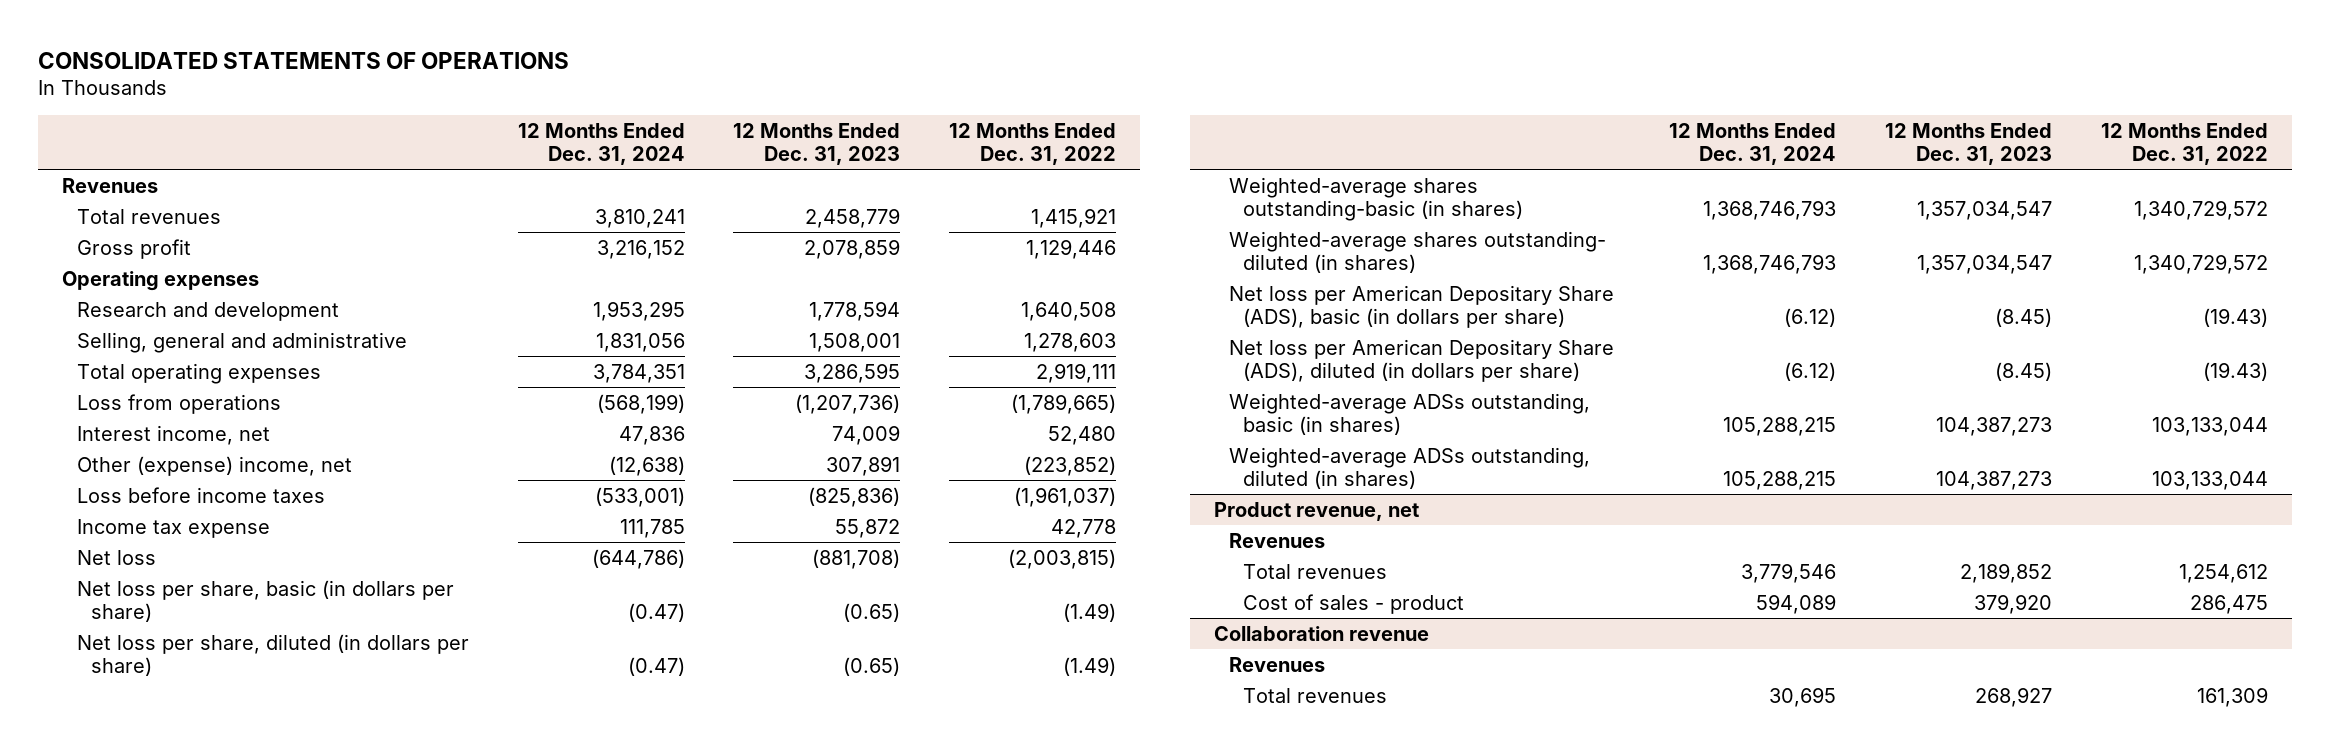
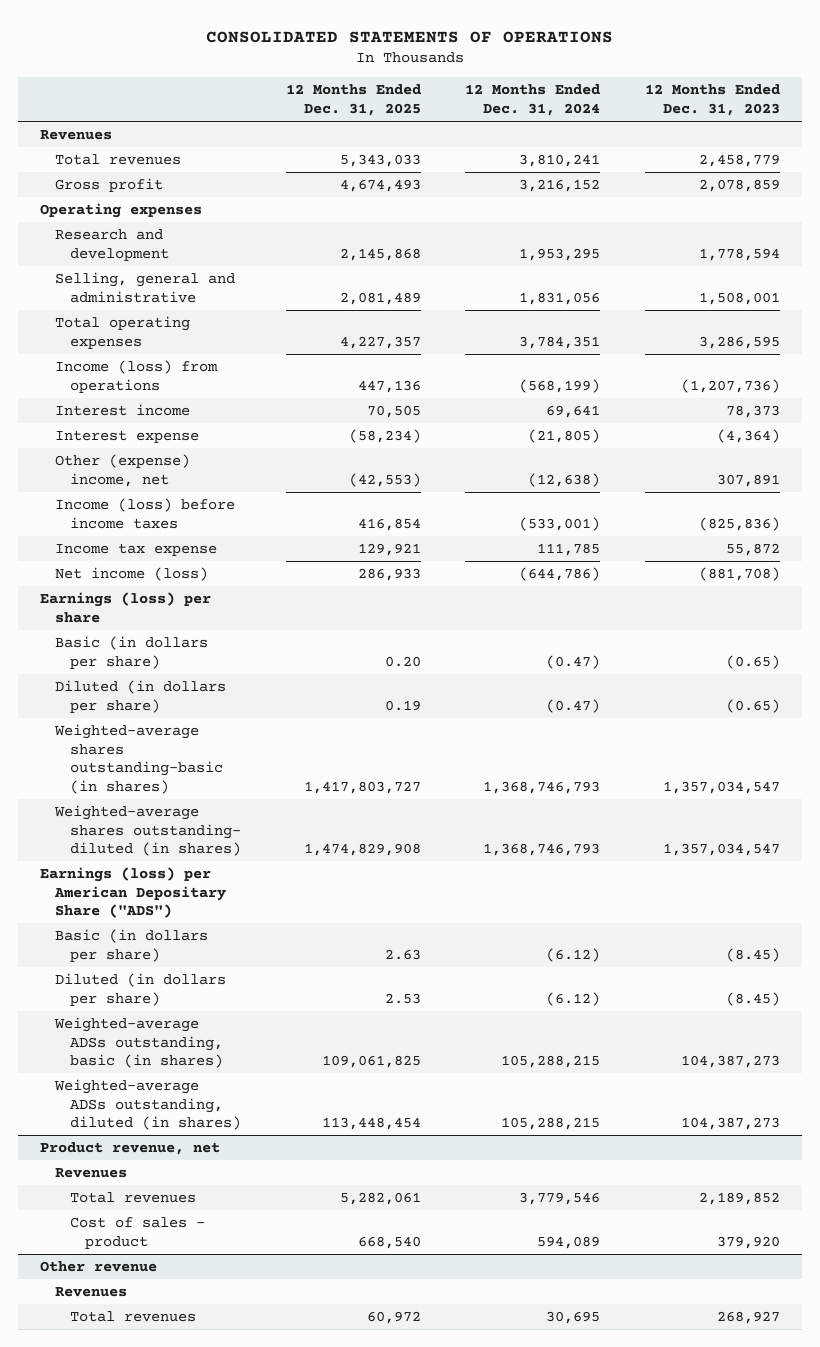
- | 12 Months Ended Dec. 31, 2024 | 12 Months Ended Dec. 31, 2023 | 12 Months Ended Dec. 31, 2022
+ | 12 Months Ended Dec. 31, 2025 | 12 Months Ended Dec. 31, 2024 | 12 Months Ended Dec. 31, 2023
- Loss from operations | (568,199) | (1,207,736) | (1,789,665)
- Interest income, net | 47,836 | 74,009 | 52,480
+ Income (loss) from operations | 447,136 | (568,199) | (1,207,736)
+ Interest income | 70,505 | 69,641 | 78,373
+ Interest expense | (58,234) | (21,805) | (4,364)
- Loss before income taxes | (533,001) | (825,836) | (1,961,037)
+ Income (loss) before income taxes | 416,854 | (533,001) | (825,836)
- Net loss | (644,786) | (881,708) | (2,003,815)
- Net loss per share, basic (in dollars per share) | (0.47) | (0.65) | (1.49)
- Net loss per share, diluted (in dollars per share) | (0.47) | (0.65) | (1.49)
+ Net income (loss) | 286,933 | (644,786) | (881,708)
+ Earnings (loss) per share
+ Basic (in dollars per share) | 0.20 | (0.47) | (0.65)
+ Diluted (in dollars per share) | 0.19 | (0.47) | (0.65)
- Net loss per American Depositary Share (ADS), basic (in dollars per share) | (6.12) | (8.45) | (19.43)
- Net loss per American Depositary Share (ADS), diluted (in dollars per share) | (6.12) | (8.45) | (19.43)
+ Earnings (loss) per American Depositary Share ("ADS")
+ Basic (in dollars per share) | 2.63 | (6.12) | (8.45)
+ Diluted (in dollars per share) | 2.53 | (6.12) | (8.45)
- Collaboration revenue
+ Other revenue

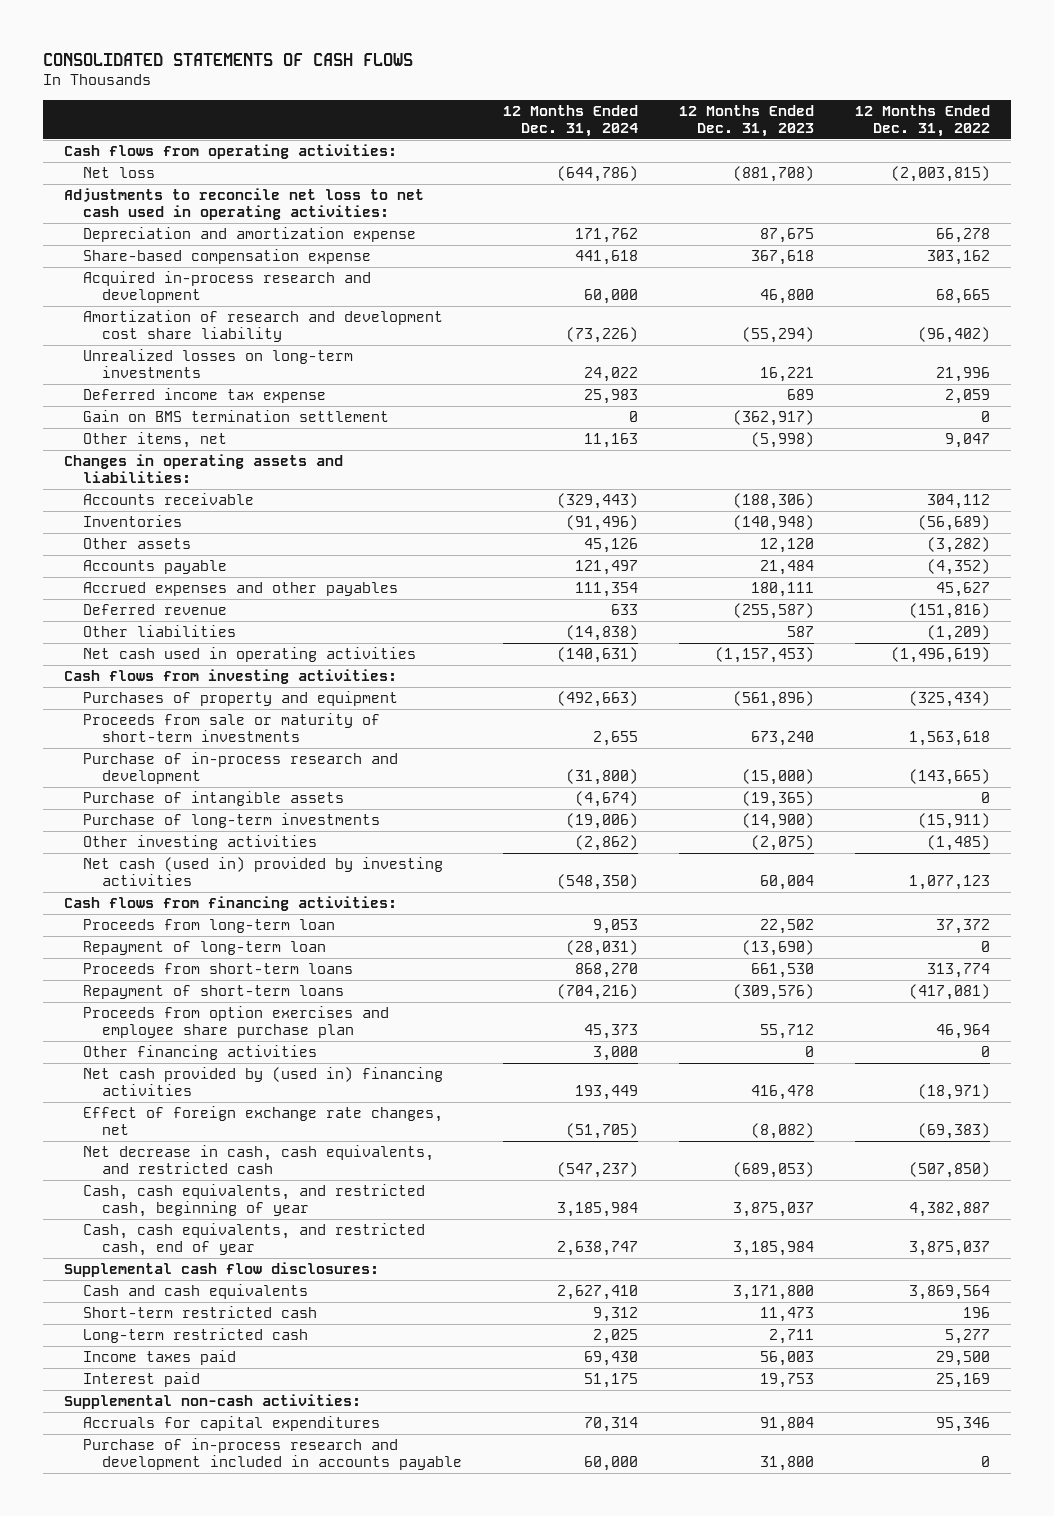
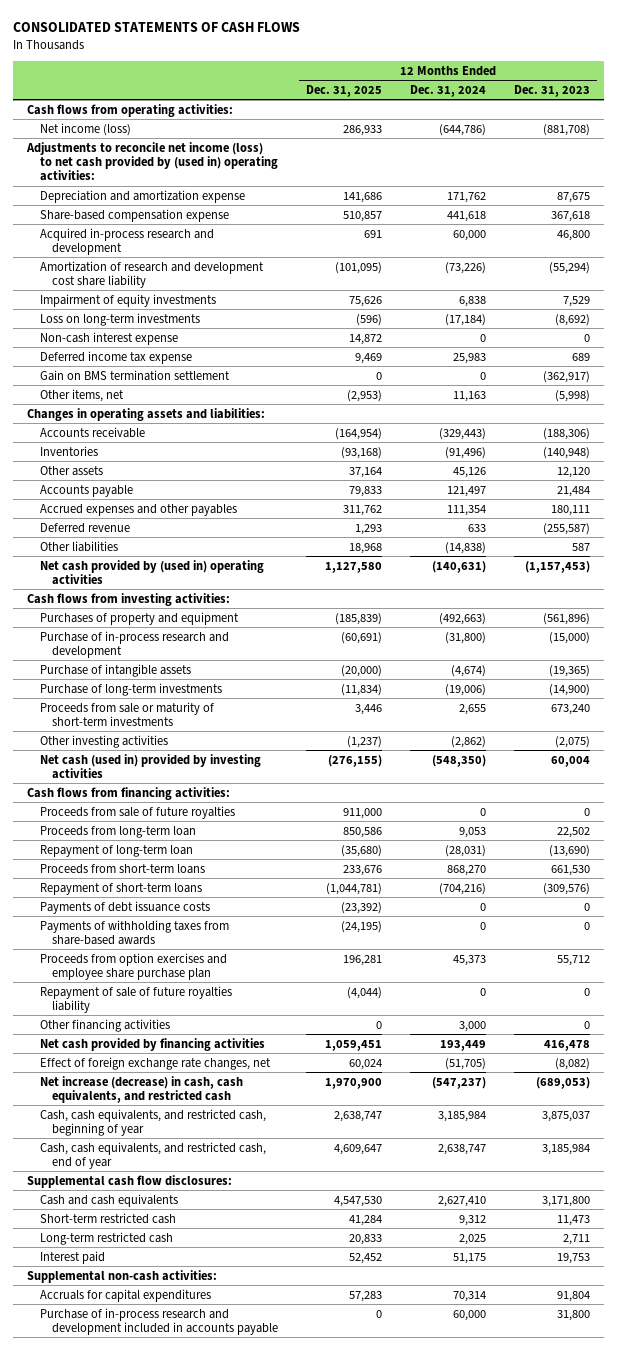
- | 12 Months Ended Dec. 31, 2024 | 12 Months Ended Dec. 31, 2023 | 12 Months Ended Dec. 31, 2022
+ | 12 Months Ended Dec. 31, 2025 | 12 Months Ended Dec. 31, 2024 | 12 Months Ended Dec. 31, 2023
- Net loss | (644,786) | (881,708) | (2,003,815)
- Adjustments to reconcile net loss to net cash used in operating activities:
+ Net income (loss) | 286,933 | (644,786) | (881,708)
+ Adjustments to reconcile net income (loss) to net cash provided by (used in) operating activities:
- Unrealized losses on long-term investments | 24,022 | 16,221 | 21,996
+ Impairment of equity investments | 75,626 | 6,838 | 7,529
+ Loss on long-term investments | (596) | (17,184) | (8,692)
+ Non-cash interest expense | 14,872 | 0 | 0
- Net cash used in operating activities | (140,631) | (1,157,453) | (1,496,619)
+ Net cash provided by (used in) operating activities | 1,127,580 | (140,631) | (1,157,453)
moved down: Proceeds from sale or maturity of short-term investments | 3,446 | 2,655 | 673,240
+ Proceeds from sale of future royalties | 911,000 | 0 | 0
+ Payments of debt issuance costs | (23,392) | 0 | 0
+ Payments of withholding taxes from share-based awards | (24,195) | 0 | 0
+ Repayment of sale of future royalties liability | (4,044) | 0 | 0
- Net cash provided by (used in) financing activities | 193,449 | 416,478 | (18,971)
+ Net cash provided by financing activities | 1,059,451 | 193,449 | 416,478
- Net decrease in cash, cash equivalents, and restricted cash | (547,237) | (689,053) | (507,850)
+ Net increase (decrease) in cash, cash equivalents, and restricted cash | 1,970,900 | (547,237) | (689,053)
- Income taxes paid | 69,430 | 56,003 | 29,500

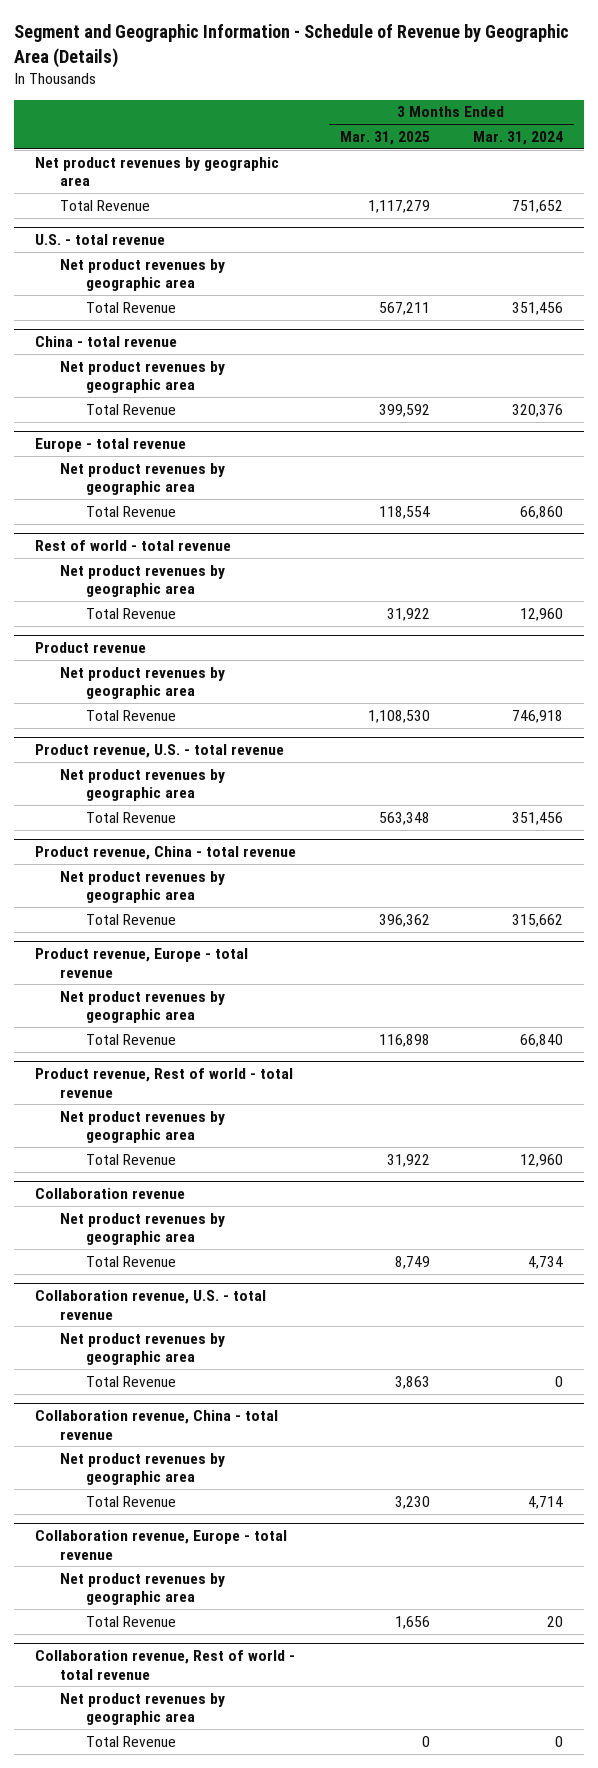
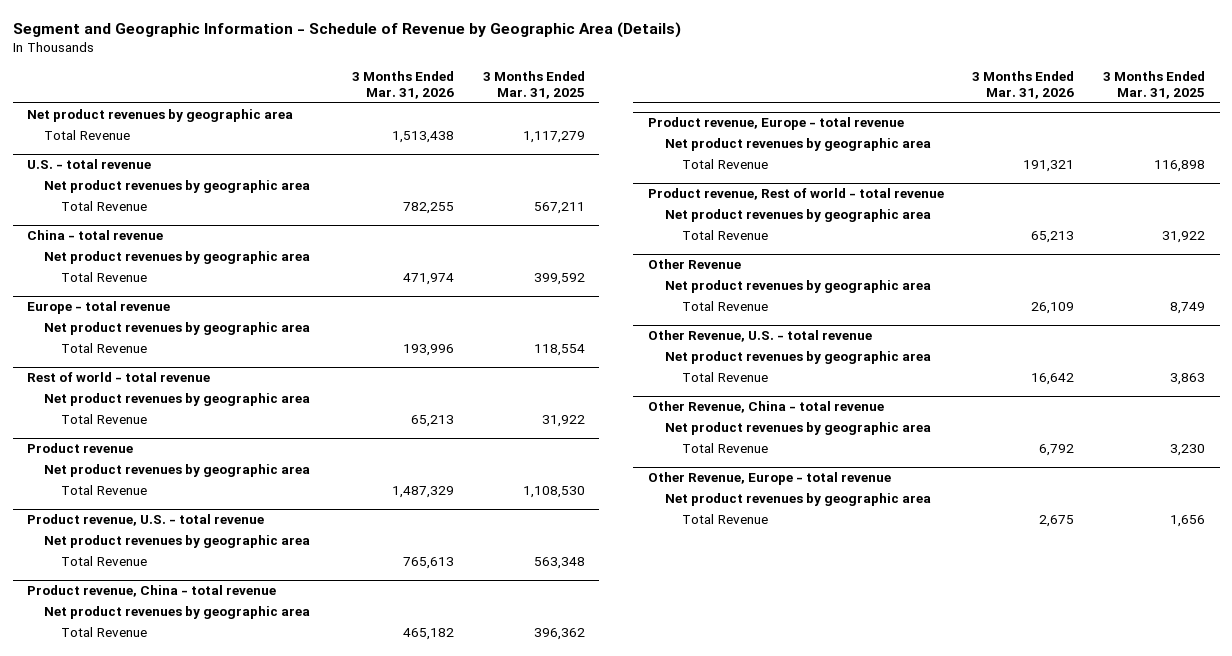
- | 3 Months Ended Mar. 31, 2025 | 3 Months Ended Mar. 31, 2024
+ | 3 Months Ended Mar. 31, 2026 | 3 Months Ended Mar. 31, 2025
- Collaboration revenue
+ Other Revenue
- Collaboration revenue, U.S. - total revenue
+ Other Revenue, U.S. - total revenue
- Collaboration revenue, China - total revenue
+ Other Revenue, China - total revenue
- Collaboration revenue, Europe - total revenue
+ Other Revenue, Europe - total revenue
- Collaboration revenue, Rest of world - total revenue
- Net product revenues by geographic area
- Total Revenue | 0 | 0

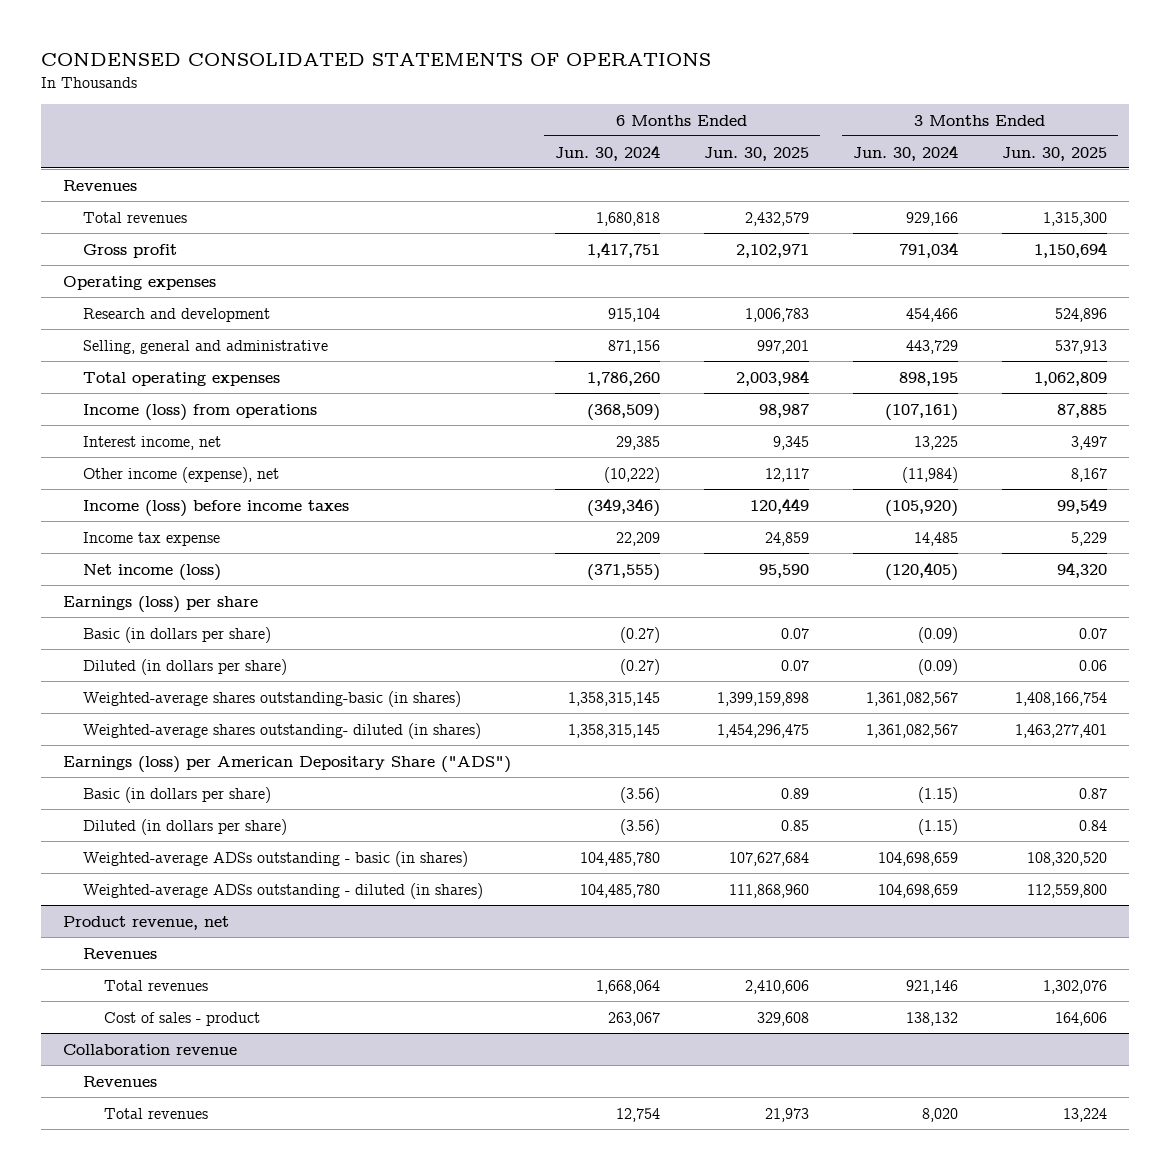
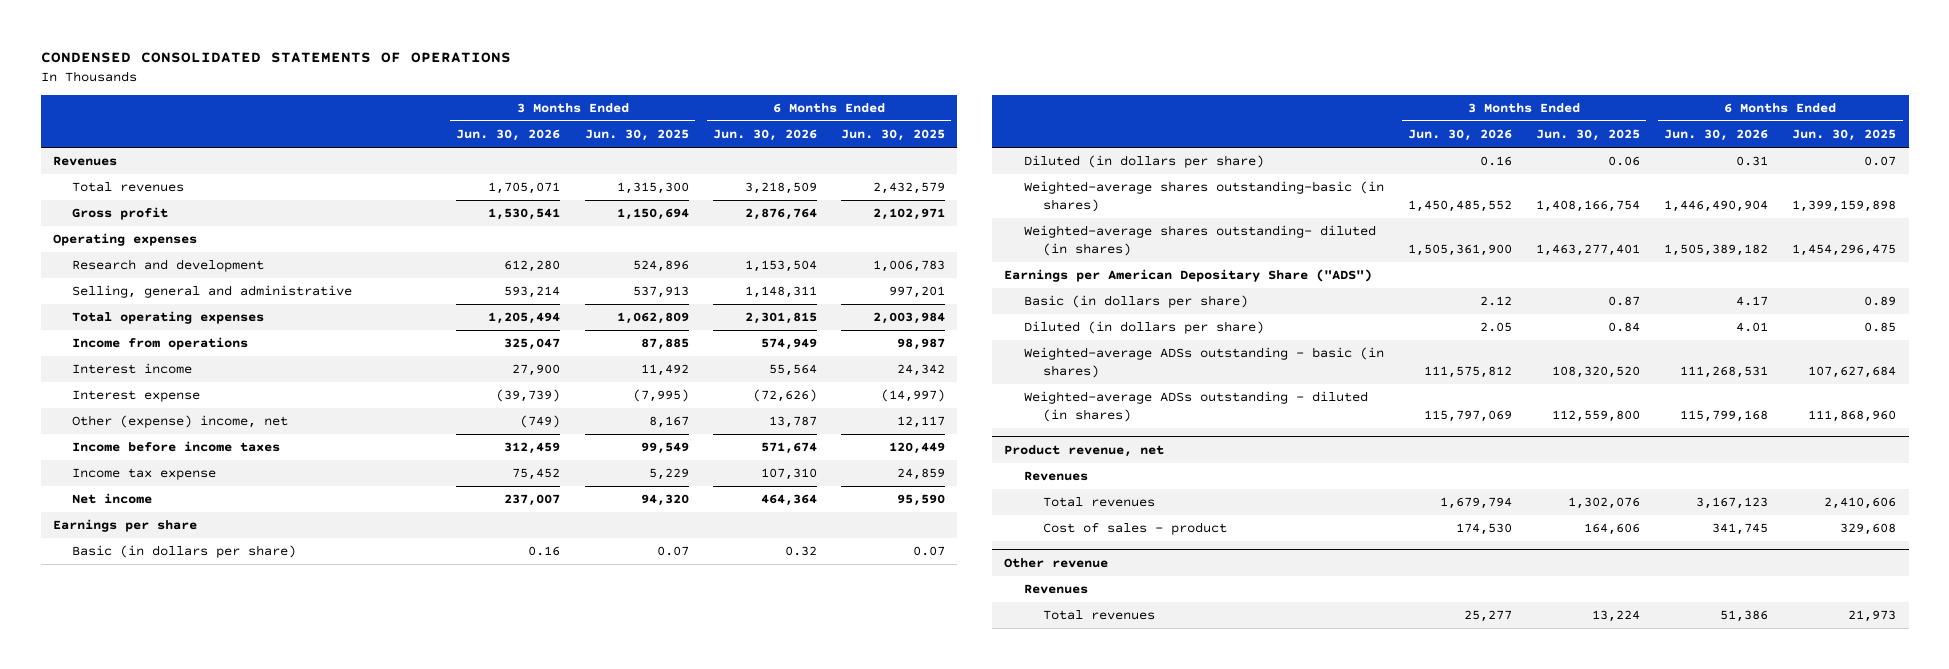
- | 6 Months Ended Jun. 30, 2024 | 6 Months Ended Jun. 30, 2025 | 3 Months Ended Jun. 30, 2024 | 3 Months Ended Jun. 30, 2025
+ | 3 Months Ended Jun. 30, 2026 | 3 Months Ended Jun. 30, 2025 | 6 Months Ended Jun. 30, 2026 | 6 Months Ended Jun. 30, 2025
- Income (loss) from operations | (368,509) | 98,987 | (107,161) | 87,885
- Interest income, net | 29,385 | 9,345 | 13,225 | 3,497
- Other income (expense), net | (10,222) | 12,117 | (11,984) | 8,167
- Income (loss) before income taxes | (349,346) | 120,449 | (105,920) | 99,549
+ Income from operations | 325,047 | 87,885 | 574,949 | 98,987
+ Interest income | 27,900 | 11,492 | 55,564 | 24,342
+ Interest expense | (39,739) | (7,995) | (72,626) | (14,997)
+ Other (expense) income, net | (749) | 8,167 | 13,787 | 12,117
+ Income before income taxes | 312,459 | 99,549 | 571,674 | 120,449
- Net income (loss) | (371,555) | 95,590 | (120,405) | 94,320
- Earnings (loss) per share
+ Net income | 237,007 | 94,320 | 464,364 | 95,590
+ Earnings per share
- Earnings (loss) per American Depositary Share ("ADS")
+ Earnings per American Depositary Share ("ADS")
- Collaboration revenue
+ Other revenue

